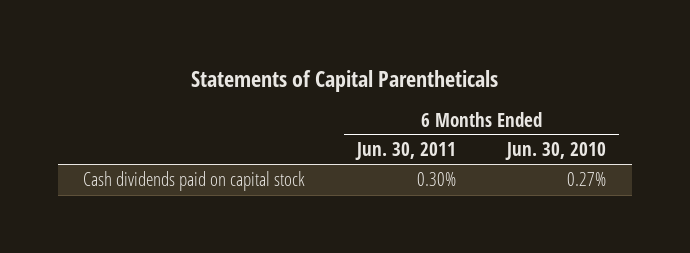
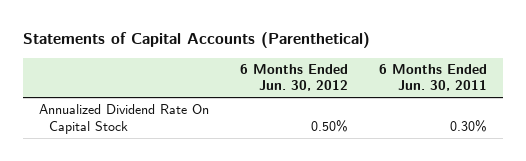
- Statements of Capital Parentheticals
+ Statements of Capital Accounts (Parenthetical)
- | 6 Months Ended Jun. 30, 2011 | 6 Months Ended Jun. 30, 2010
+ | 6 Months Ended Jun. 30, 2012 | 6 Months Ended Jun. 30, 2011
- Cash dividends paid on capital stock | 0.30% | 0.27%
+ Annualized Dividend Rate On Capital Stock | 0.50% | 0.30%

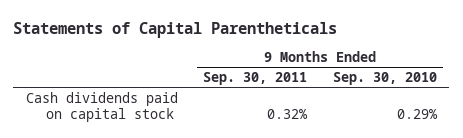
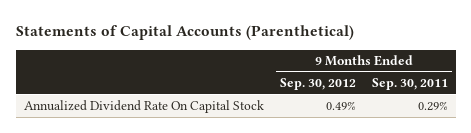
- Statements of Capital Parentheticals
+ Statements of Capital Accounts (Parenthetical)
- | 9 Months Ended Sep. 30, 2011 | 9 Months Ended Sep. 30, 2010
+ | 9 Months Ended Sep. 30, 2012 | 9 Months Ended Sep. 30, 2011
- Cash dividends paid on capital stock | 0.32% | 0.29%
+ Annualized Dividend Rate On Capital Stock | 0.49% | 0.29%

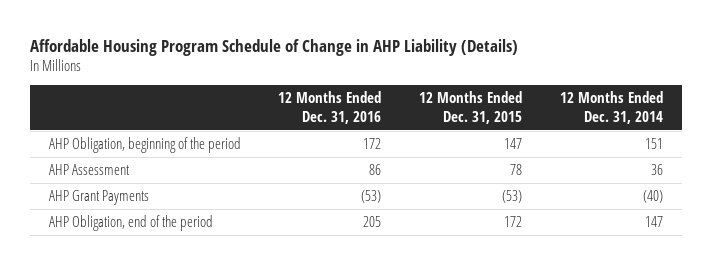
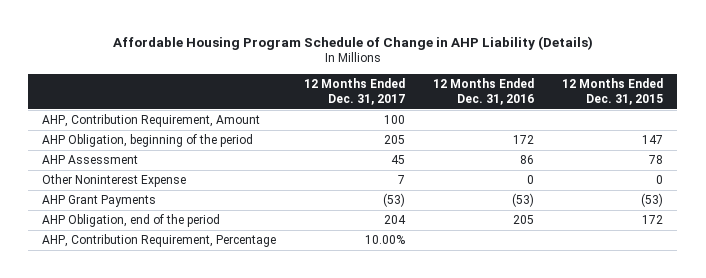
- | 12 Months Ended Dec. 31, 2016 | 12 Months Ended Dec. 31, 2015 | 12 Months Ended Dec. 31, 2014
+ | 12 Months Ended Dec. 31, 2017 | 12 Months Ended Dec. 31, 2016 | 12 Months Ended Dec. 31, 2015
+ AHP, Contribution Requirement, Amount | 100 | |
+ Other Noninterest Expense | 7 | 0 | 0
+ AHP, Contribution Requirement, Percentage | 10.00% | |

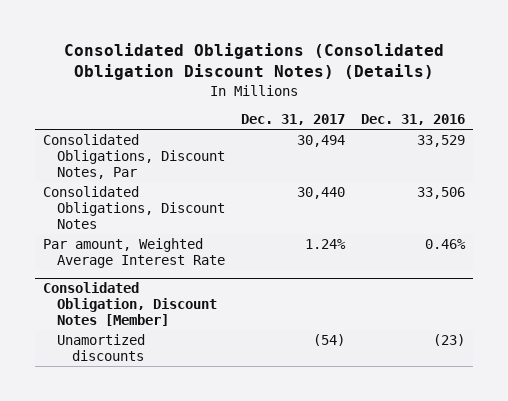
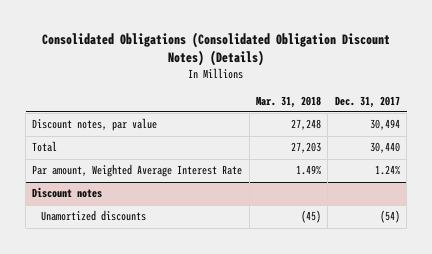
- | Dec. 31, 2017 | Dec. 31, 2016
+ | Mar. 31, 2018 | Dec. 31, 2017
- Consolidated Obligations, Discount Notes, Par | 30,494 | 33,529
- Consolidated Obligations, Discount Notes | 30,440 | 33,506
+ Discount notes, par value | 27,248 | 30,494
+ Total | 27,203 | 30,440
- Consolidated Obligation, Discount Notes [Member]
+ Discount notes

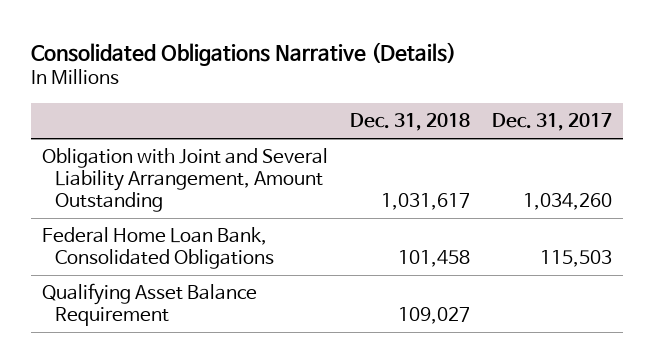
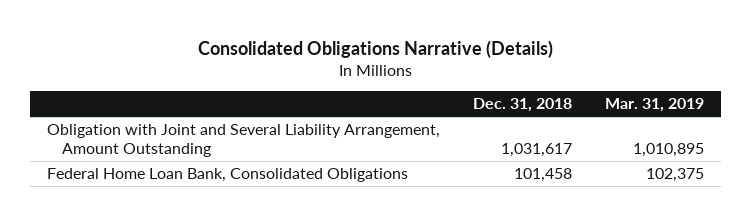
- | Dec. 31, 2018 | Dec. 31, 2017
+ | Dec. 31, 2018 | Mar. 31, 2019
- Qualifying Asset Balance Requirement | 109,027 |

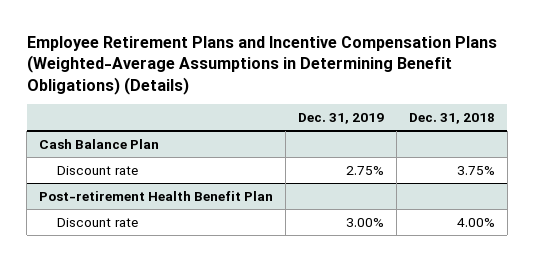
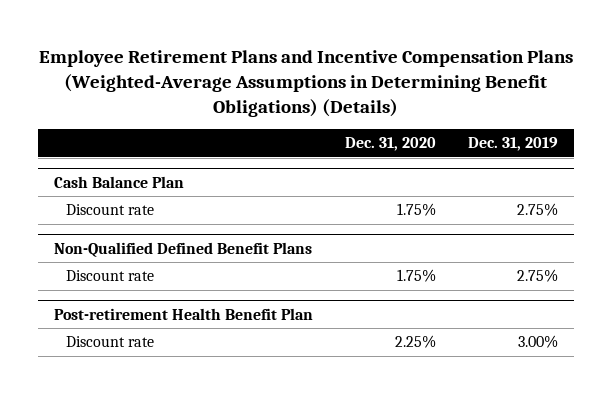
- | Dec. 31, 2019 | Dec. 31, 2018
+ | Dec. 31, 2020 | Dec. 31, 2019
+ Non-Qualified Defined Benefit Plans
+ Discount rate | 1.75% | 2.75%

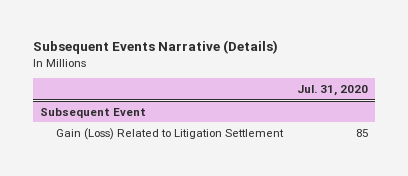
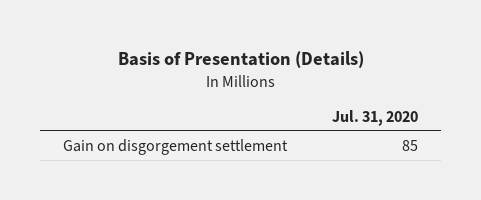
- Subsequent Events Narrative (Details)
+ Basis of Presentation (Details)
- Subsequent Event
- Gain (Loss) Related to Litigation Settlement | 85
+ Gain on disgorgement settlement | 85

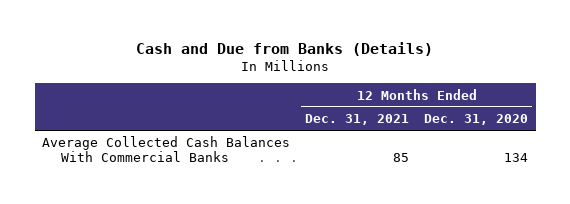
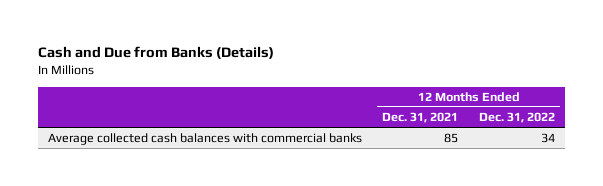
- | 12 Months Ended Dec. 31, 2021 | 12 Months Ended Dec. 31, 2020
+ | 12 Months Ended Dec. 31, 2021 | 12 Months Ended Dec. 31, 2022
- Average Collected Cash Balances With Commercial Banks | 85 | 134
+ Average collected cash balances with commercial banks | 85 | 34

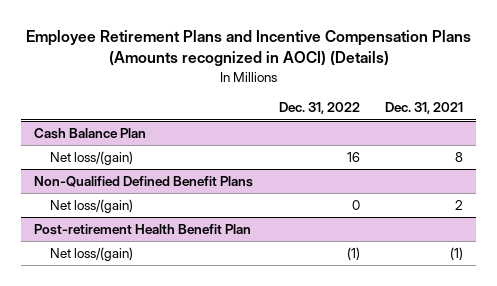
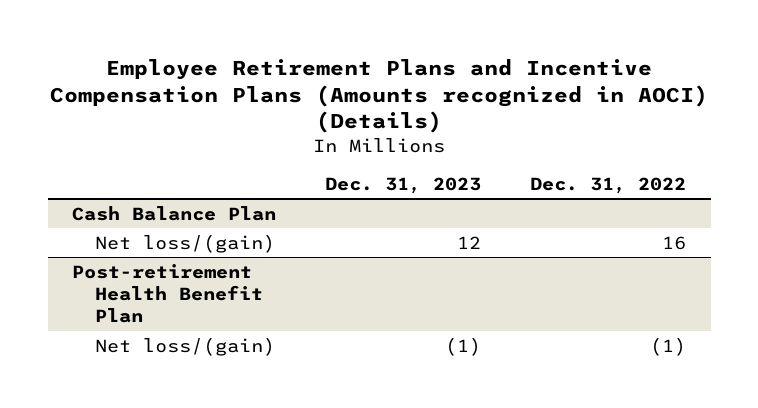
- | Dec. 31, 2022 | Dec. 31, 2021
+ | Dec. 31, 2023 | Dec. 31, 2022
- Non-Qualified Defined Benefit Plans
- Net loss/(gain) | 0 | 2

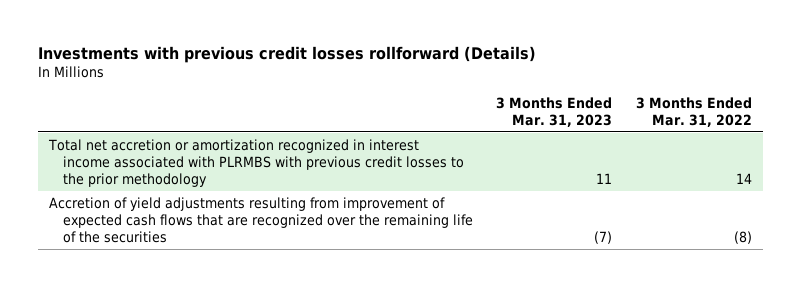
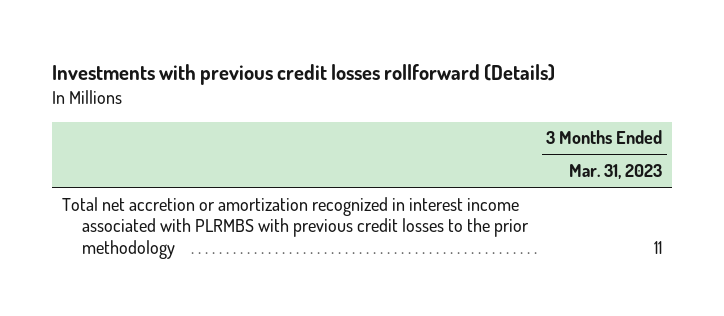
- | 3 Months Ended Mar. 31, 2023 | 3 Months Ended Mar. 31, 2022
+ | 3 Months Ended Mar. 31, 2023
- Accretion of yield adjustments resulting from improvement of expected cash flows that are recognized over the remaining life of the securities | (7) | (8)

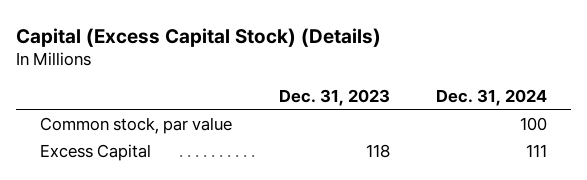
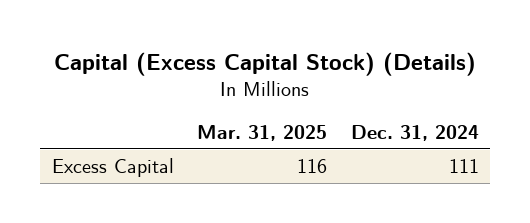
- | Dec. 31, 2023 | Dec. 31, 2024
+ | Mar. 31, 2025 | Dec. 31, 2024
- Common stock, par value | | 100

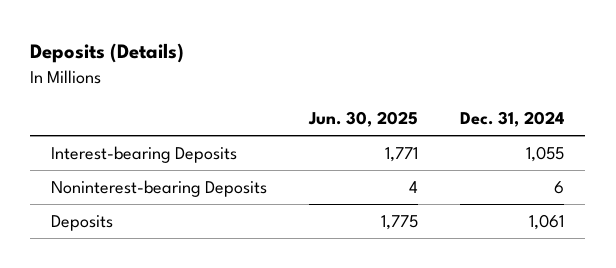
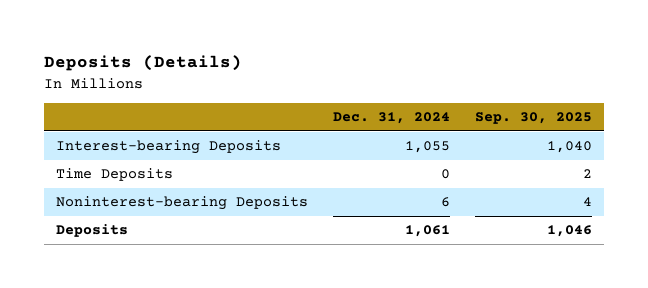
- | Jun. 30, 2025 | Dec. 31, 2024
+ | Dec. 31, 2024 | Sep. 30, 2025
+ Time Deposits | 0 | 2

